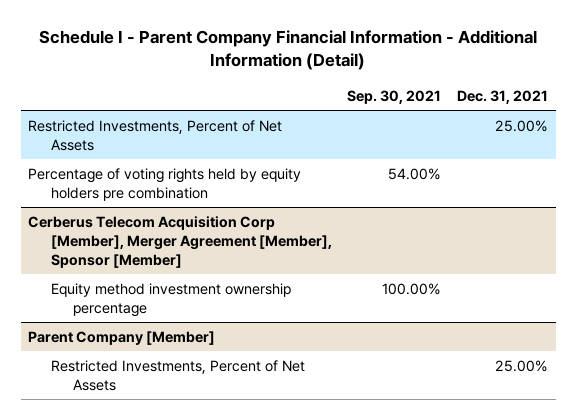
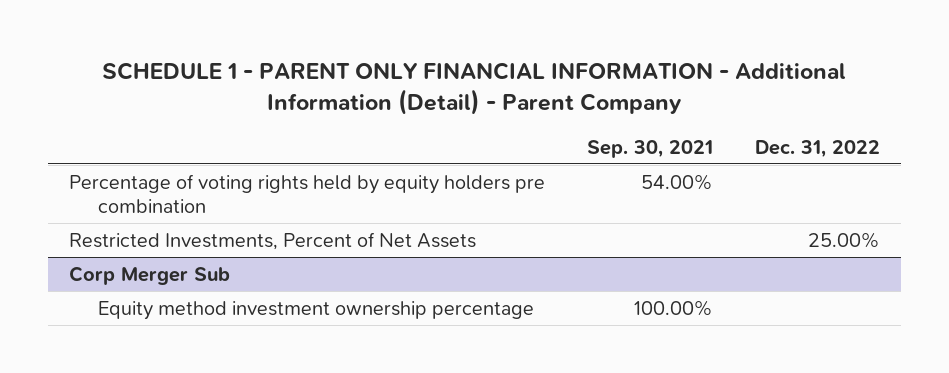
- Schedule I - Parent Company Financial Information - Additional Information (Detail)
+ SCHEDULE 1 - PARENT ONLY FINANCIAL INFORMATION - Additional Information (Detail) - Parent Company
- | Sep. 30, 2021 | Dec. 31, 2021
+ | Sep. 30, 2021 | Dec. 31, 2022
- Cerberus Telecom Acquisition Corp [Member], Merger Agreement [Member], Sponsor [Member]
- Equity method investment ownership percentage | 100.00% |
- Parent Company [Member]
- Restricted Investments, Percent of Net Assets | | 25.00%
moved down: Restricted Investments, Percent of Net Assets | | 25.00%
+ Corp Merger Sub
+ Equity method investment ownership percentage | 100.00% |

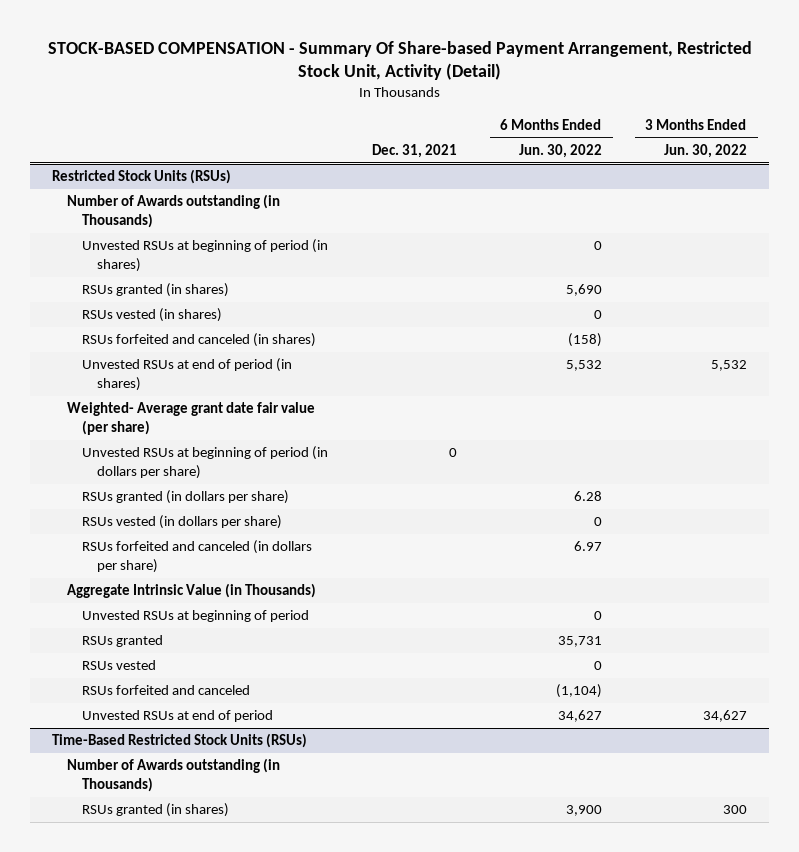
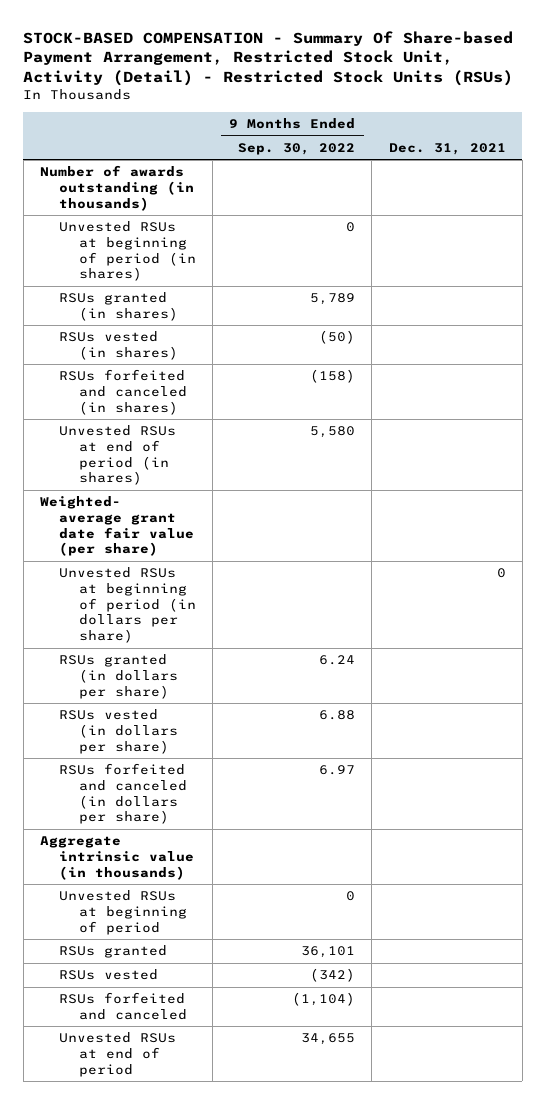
- STOCK-BASED COMPENSATION - Summary Of Share-based Payment Arrangement, Restricted Stock Unit, Activity (Detail)
+ STOCK-BASED COMPENSATION - Summary Of Share-based Payment Arrangement, Restricted Stock Unit, Activity (Detail) - Restricted Stock Units (RSUs)
- | Dec. 31, 2021 | 6 Months Ended Jun. 30, 2022 | 3 Months Ended Jun. 30, 2022
+ | 9 Months Ended Sep. 30, 2022 | Dec. 31, 2021
- Restricted Stock Units (RSUs)
- Number of Awards outstanding (in Thousands)
- Unvested RSUs at beginning of period (in shares) | | 0 |
- RSUs granted (in shares) | | 5,690 |
- RSUs vested (in shares) | | 0 |
- RSUs forfeited and canceled (in shares) | | (158) |
- Unvested RSUs at end of period (in shares) | | 5,532 | 5,532
- Weighted- Average grant date fair value (per share)
- Unvested RSUs at beginning of period (in dollars per share) | 0 | |
- RSUs granted (in dollars per share) | | 6.28 |
- RSUs vested (in dollars per share) | | 0 |
- RSUs forfeited and canceled (in dollars per share) | | 6.97 |
- Aggregate Intrinsic Value (in Thousands)
- Unvested RSUs at beginning of period | | 0 |
- RSUs granted | | 35,731 |
- RSUs vested | | 0 |
- RSUs forfeited and canceled | | (1,104) |
- Unvested RSUs at end of period | | 34,627 | 34,627
- Time-Based Restricted Stock Units (RSUs)
- Number of Awards outstanding (in Thousands)
- RSUs granted (in shares) | | 3,900 | 300
+ Number of awards outstanding (in thousands)
+ Unvested RSUs at beginning of period (in shares) | 0 |
+ RSUs granted (in shares) | 5,789 |
+ RSUs vested (in shares) | (50) |
+ RSUs forfeited and canceled (in shares) | (158) |
+ Unvested RSUs at end of period (in shares) | 5,580 |
+ Weighted- average grant date fair value (per share)
+ Unvested RSUs at beginning of period (in dollars per share) | | 0
+ RSUs granted (in dollars per share) | 6.24 |
+ RSUs vested (in dollars per share) | 6.88 |
+ RSUs forfeited and canceled (in dollars per share) | 6.97 |
+ Aggregate intrinsic value (in thousands)
+ Unvested RSUs at beginning of period | 0 |
+ RSUs granted | 36,101 |
+ RSUs vested | (342) |
+ RSUs forfeited and canceled | (1,104) |
+ Unvested RSUs at end of period | 34,655 |

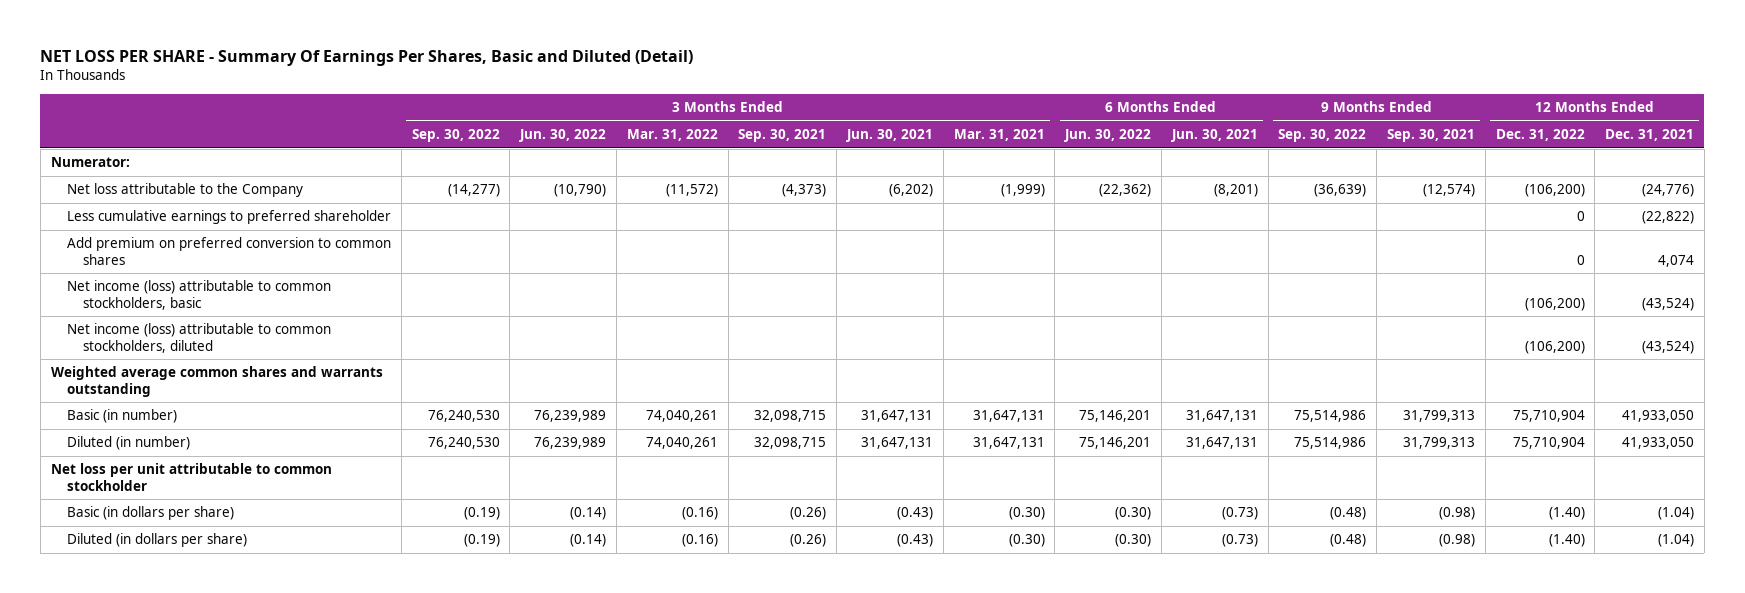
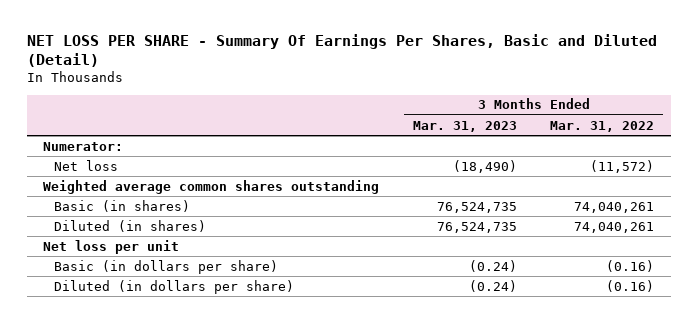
- | 3 Months Ended Sep. 30, 2022 | 3 Months Ended Jun. 30, 2022 | 3 Months Ended Mar. 31, 2022 | 3 Months Ended Sep. 30, 2021 | 3 Months Ended Jun. 30, 2021 | 3 Months Ended Mar. 31, 2021 | 6 Months Ended Jun. 30, 2022 | 6 Months Ended Jun. 30, 2021 | 9 Months Ended Sep. 30, 2022 | 9 Months Ended Sep. 30, 2021 | 12 Months Ended Dec. 31, 2022 | 12 Months Ended Dec. 31, 2021
+ | 3 Months Ended Mar. 31, 2023 | 3 Months Ended Mar. 31, 2022
- Net loss attributable to the Company | (14,277) | (10,790) | (11,572) | (4,373) | (6,202) | (1,999) | (22,362) | (8,201) | (36,639) | (12,574) | (106,200) | (24,776)
- Less cumulative earnings to preferred shareholder | | | | | | | | | | | 0 | (22,822)
- Add premium on preferred conversion to common shares | | | | | | | | | | | 0 | 4,074
- Net income (loss) attributable to common stockholders, basic | | | | | | | | | | | (106,200) | (43,524)
- Net income (loss) attributable to common stockholders, diluted | | | | | | | | | | | (106,200) | (43,524)
- Weighted average common shares and warrants outstanding
- Basic (in number) | 76,240,530 | 76,239,989 | 74,040,261 | 32,098,715 | 31,647,131 | 31,647,131 | 75,146,201 | 31,647,131 | 75,514,986 | 31,799,313 | 75,710,904 | 41,933,050
- Diluted (in number) | 76,240,530 | 76,239,989 | 74,040,261 | 32,098,715 | 31,647,131 | 31,647,131 | 75,146,201 | 31,647,131 | 75,514,986 | 31,799,313 | 75,710,904 | 41,933,050
- Net loss per unit attributable to common stockholder
+ Net loss | (18,490) | (11,572)
+ Weighted average common shares outstanding
+ Basic (in shares) | 76,524,735 | 74,040,261
+ Diluted (in shares) | 76,524,735 | 74,040,261
+ Net loss per unit

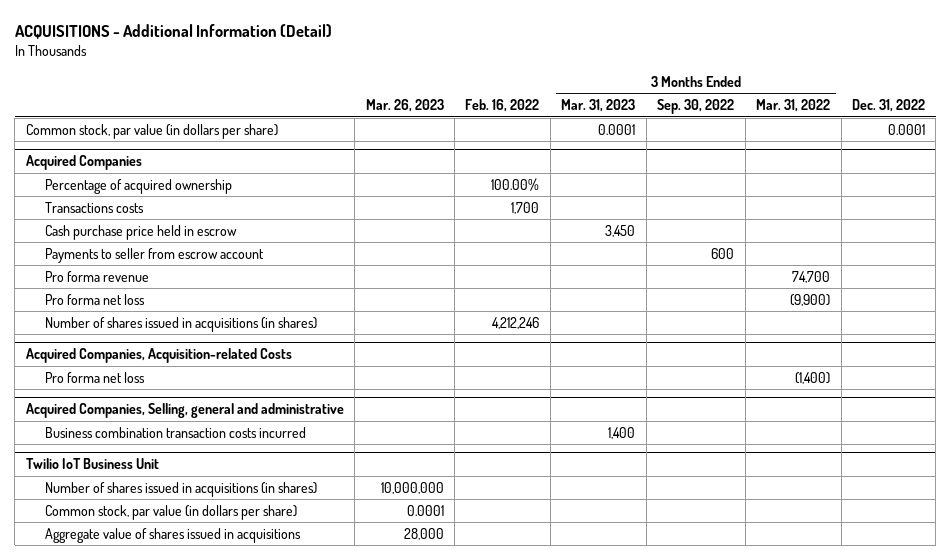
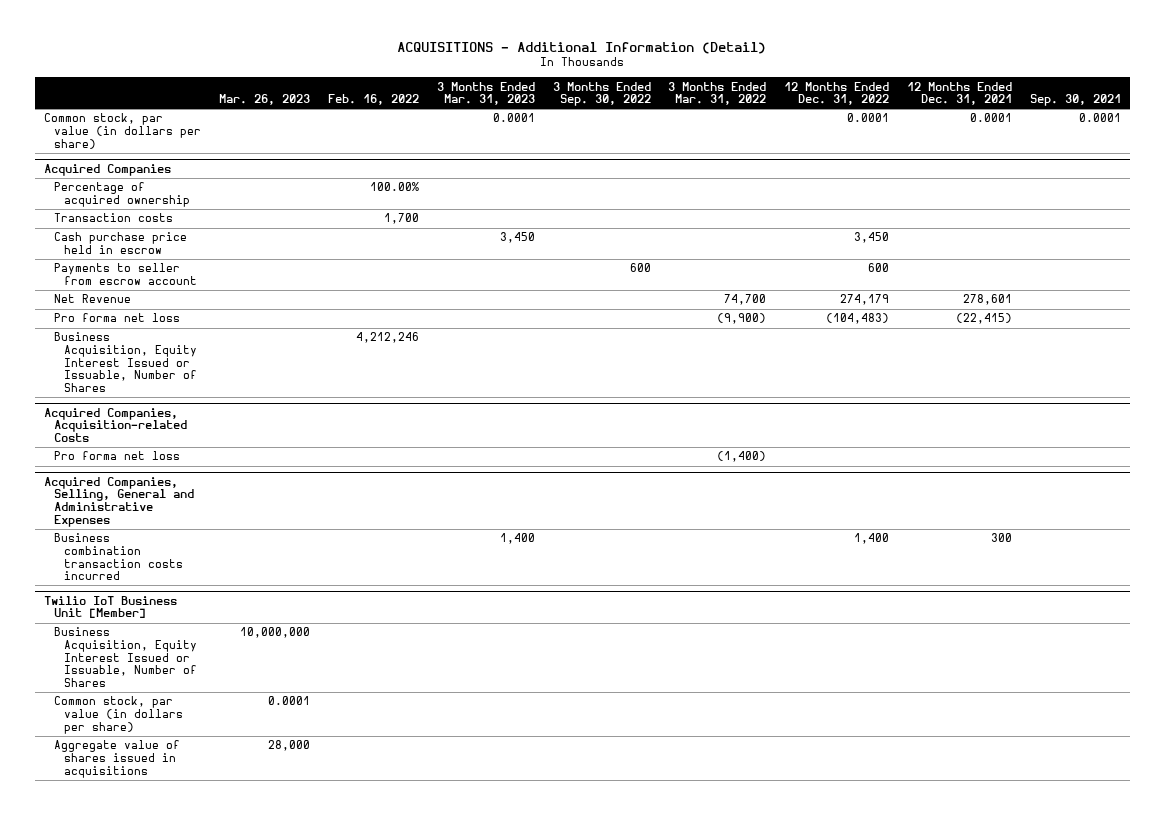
- | Mar. 26, 2023 | Feb. 16, 2022 | 3 Months Ended Mar. 31, 2023 | 3 Months Ended Sep. 30, 2022 | 3 Months Ended Mar. 31, 2022 | Dec. 31, 2022
+ | Mar. 26, 2023 | Feb. 16, 2022 | 3 Months Ended Mar. 31, 2023 | 3 Months Ended Sep. 30, 2022 | 3 Months Ended Mar. 31, 2022 | 12 Months Ended Dec. 31, 2022 | 12 Months Ended Dec. 31, 2021 | Sep. 30, 2021
@ Acquired Companies
- Transactions costs | | 1,700 | | | |
+ Transaction costs | | 1,700 | | | | | |
- Pro forma revenue | | | | | 74,700 |
+ Net Revenue | | | | | 74,700 | 274,179 | 278,601 |
- Number of shares issued in acquisitions (in shares) | | 4,212,246 | | | |
+ Business Acquisition, Equity Interest Issued or Issuable, Number of Shares | | 4,212,246 | | | | | |
- Acquired Companies, Selling, general and administrative
+ Acquired Companies, Selling, General and Administrative Expenses
- Twilio IoT Business Unit
- Number of shares issued in acquisitions (in shares) | 10,000,000 | | | | |
+ Twilio IoT Business Unit [Member]
+ Business Acquisition, Equity Interest Issued or Issuable, Number of Shares | 10,000,000 | | | | | | |

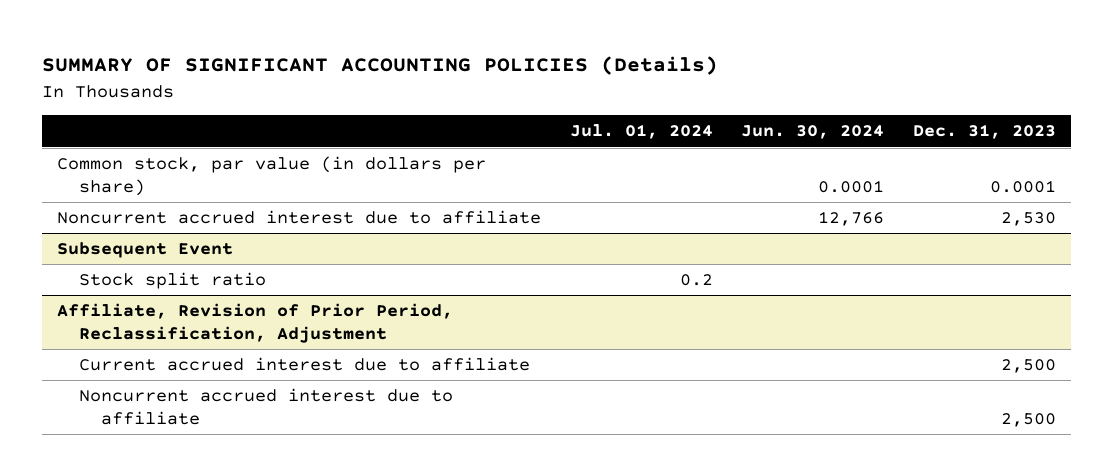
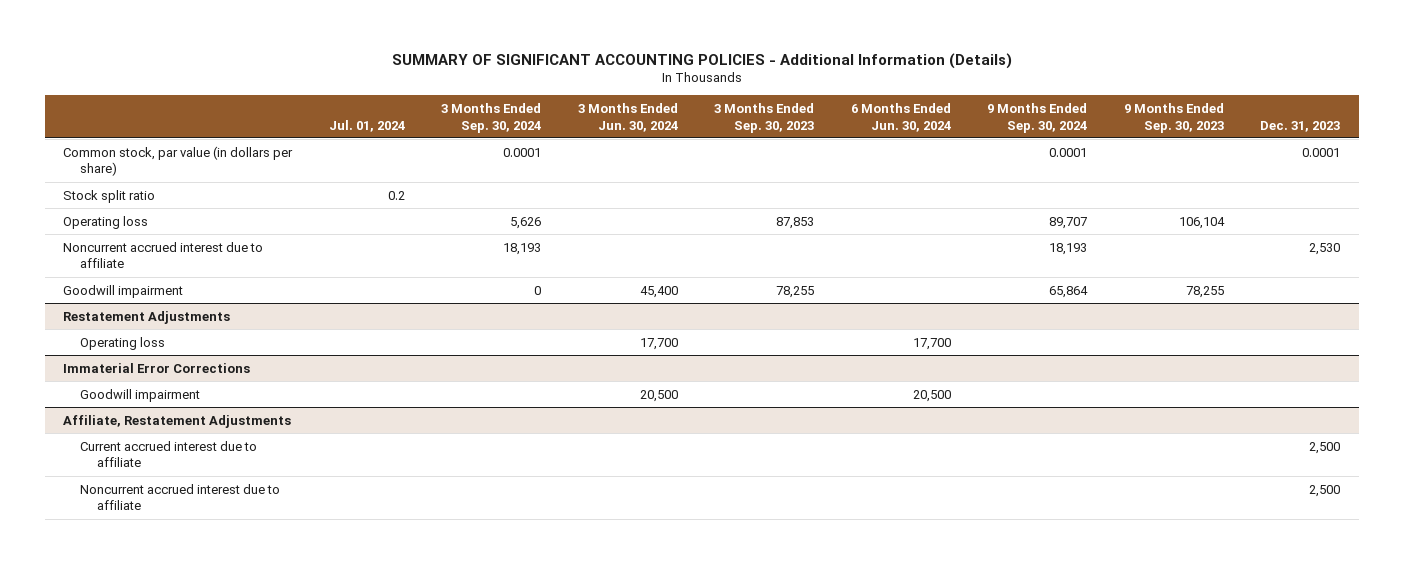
- SUMMARY OF SIGNIFICANT ACCOUNTING POLICIES (Details)
+ SUMMARY OF SIGNIFICANT ACCOUNTING POLICIES - Additional Information (Details)
- | Jul. 01, 2024 | Jun. 30, 2024 | Dec. 31, 2023
+ | Jul. 01, 2024 | 3 Months Ended Sep. 30, 2024 | 3 Months Ended Jun. 30, 2024 | 3 Months Ended Sep. 30, 2023 | 6 Months Ended Jun. 30, 2024 | 9 Months Ended Sep. 30, 2024 | 9 Months Ended Sep. 30, 2023 | Dec. 31, 2023
+ Stock split ratio | 0.2 | | | | | | |
+ Operating loss | | 5,626 | | 87,853 | | 89,707 | 106,104 |
- Subsequent Event
- Stock split ratio | 0.2 | |
- Affiliate, Revision of Prior Period, Reclassification, Adjustment
+ Goodwill impairment | | 0 | 45,400 | 78,255 | | 65,864 | 78,255 |
+ Restatement Adjustments
+ Operating loss | | | 17,700 | | 17,700 | | |
+ Immaterial Error Corrections
+ Goodwill impairment | | | 20,500 | | 20,500 | | |
+ Affiliate, Restatement Adjustments

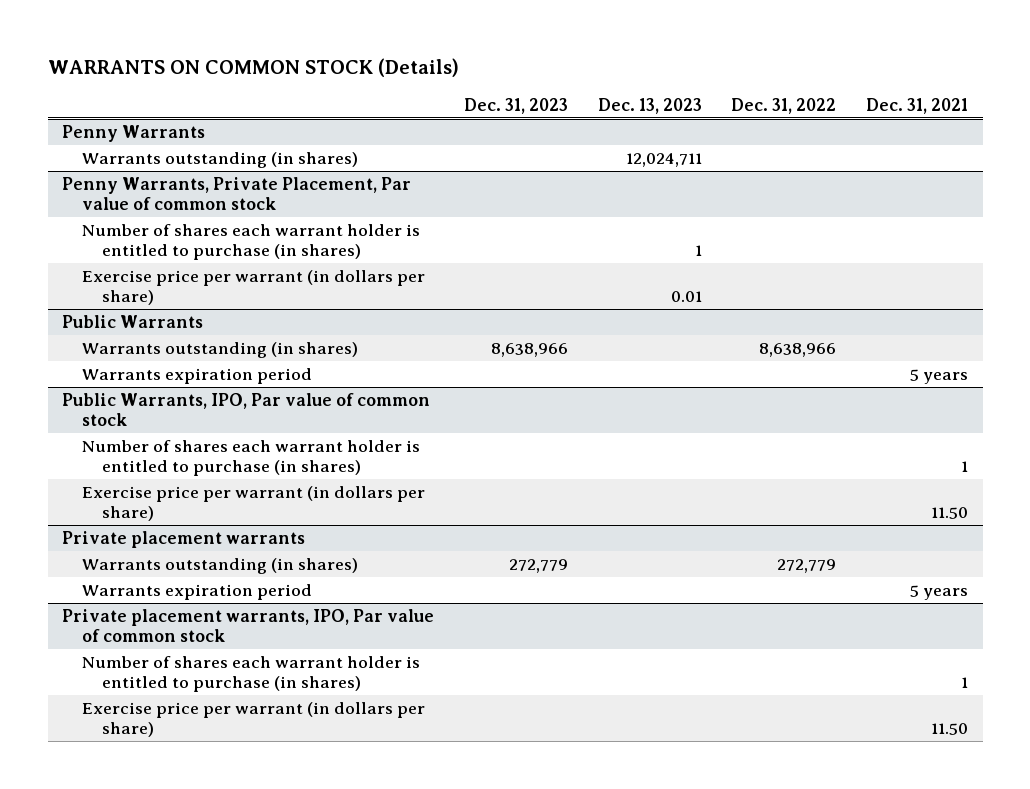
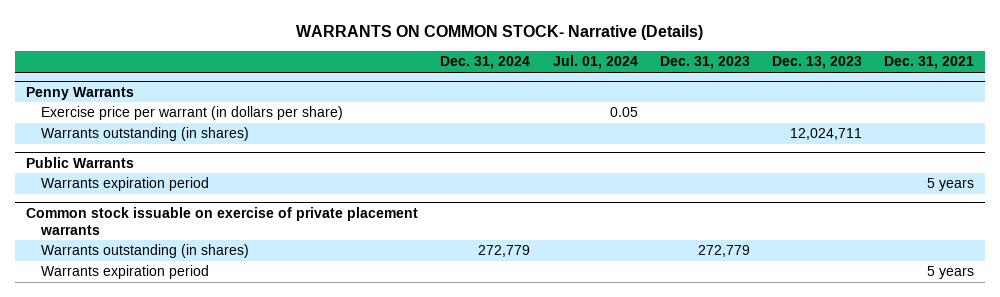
- WARRANTS ON COMMON STOCK (Details)
+ WARRANTS ON COMMON STOCK- Narrative (Details)
- | Dec. 31, 2023 | Dec. 13, 2023 | Dec. 31, 2022 | Dec. 31, 2021
+ | Dec. 31, 2024 | Jul. 01, 2024 | Dec. 31, 2023 | Dec. 13, 2023 | Dec. 31, 2021
@ Penny Warrants
+ Exercise price per warrant (in dollars per share) | | 0.05 | | |
- Penny Warrants, Private Placement, Par value of common stock
- Number of shares each warrant holder is entitled to purchase (in shares) | | 1 | |
- Exercise price per warrant (in dollars per share) | | 0.01 | |
@ Public Warrants
- Warrants outstanding (in shares) | 8,638,966 | | 8,638,966 |
- Public Warrants, IPO, Par value of common stock
- Number of shares each warrant holder is entitled to purchase (in shares) | | | | 1
- Exercise price per warrant (in dollars per share) | | | | 11.50
- Private placement warrants
+ Common stock issuable on exercise of private placement warrants
- Private placement warrants, IPO, Par value of common stock
- Number of shares each warrant holder is entitled to purchase (in shares) | | | | 1
- Exercise price per warrant (in dollars per share) | | | | 11.50

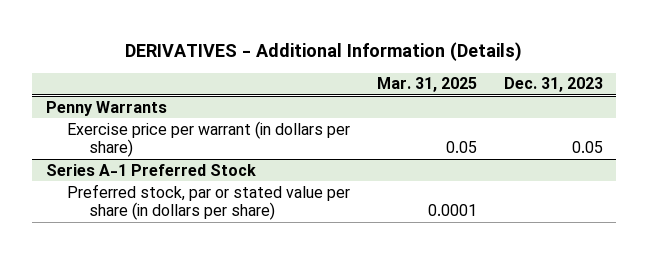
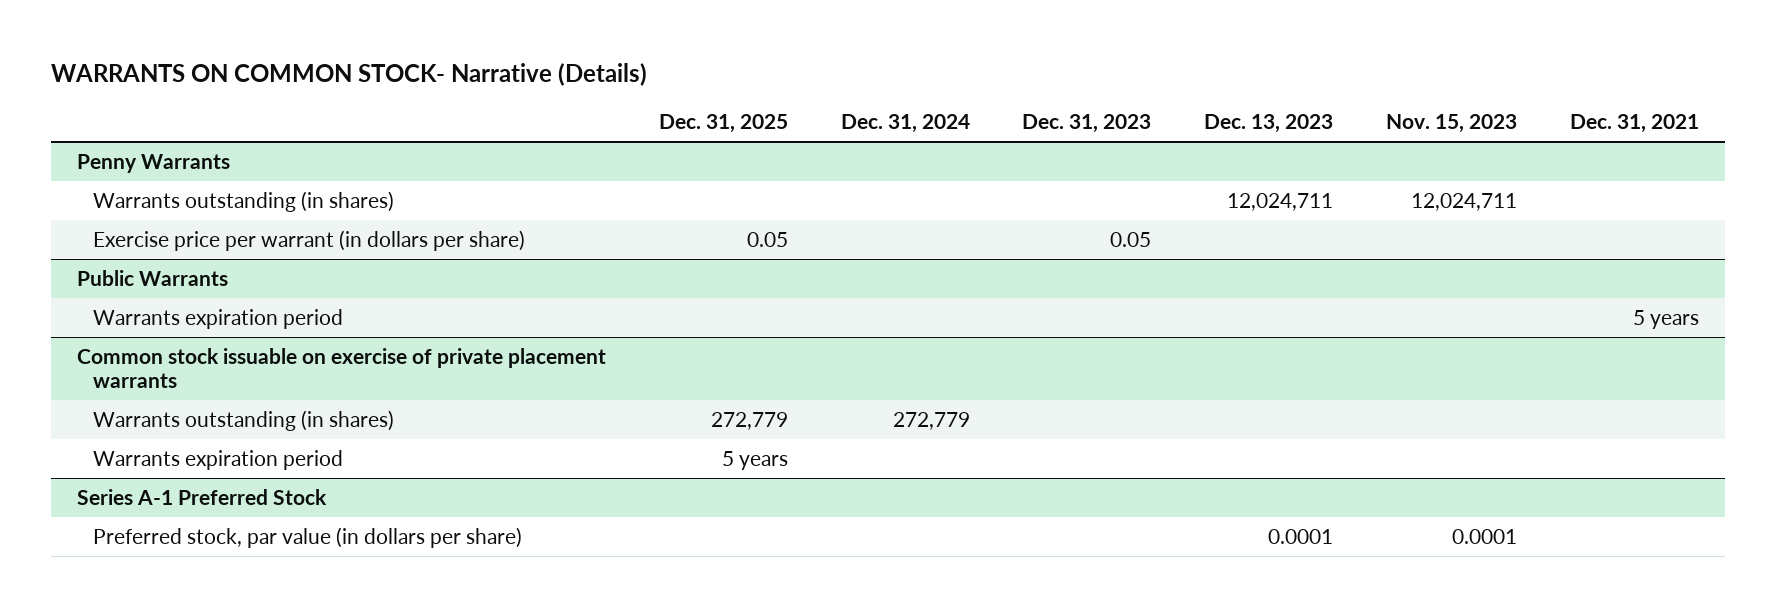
- DERIVATIVES - Additional Information (Details)
+ WARRANTS ON COMMON STOCK- Narrative (Details)
- | Mar. 31, 2025 | Dec. 31, 2023
+ | Dec. 31, 2025 | Dec. 31, 2024 | Dec. 31, 2023 | Dec. 13, 2023 | Nov. 15, 2023 | Dec. 31, 2021
@ Penny Warrants
+ Warrants outstanding (in shares) | | | | 12,024,711 | 12,024,711 |
+ Public Warrants
+ Warrants expiration period | | | | | | 5 years
+ Common stock issuable on exercise of private placement warrants
+ Warrants outstanding (in shares) | 272,779 | 272,779 | | | |
+ Warrants expiration period | 5 years | | | | |
@ Series A-1 Preferred Stock
- Preferred stock, par or stated value per share (in dollars per share) | 0.0001 |
+ Preferred stock, par value (in dollars per share) | | | | 0.0001 | 0.0001 |

